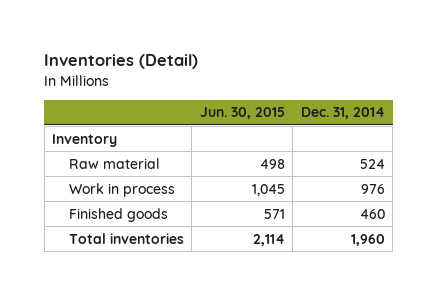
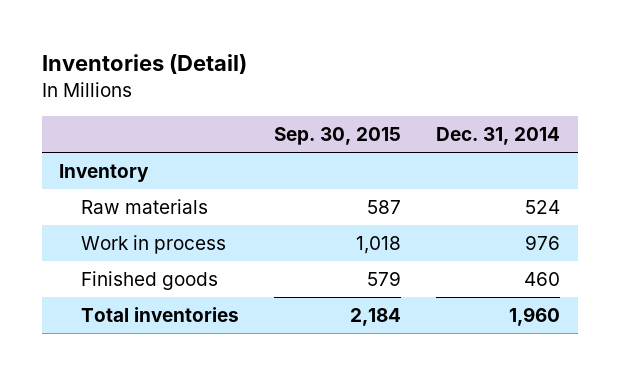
- | Jun. 30, 2015 | Dec. 31, 2014
+ | Sep. 30, 2015 | Dec. 31, 2014
- Raw material | 498 | 524
+ Raw materials | 587 | 524

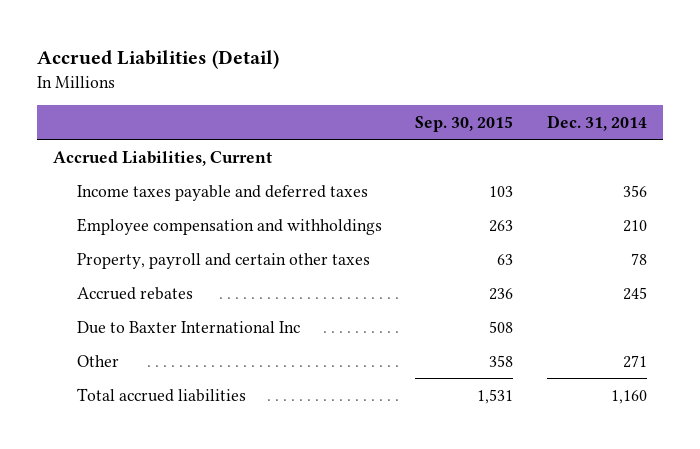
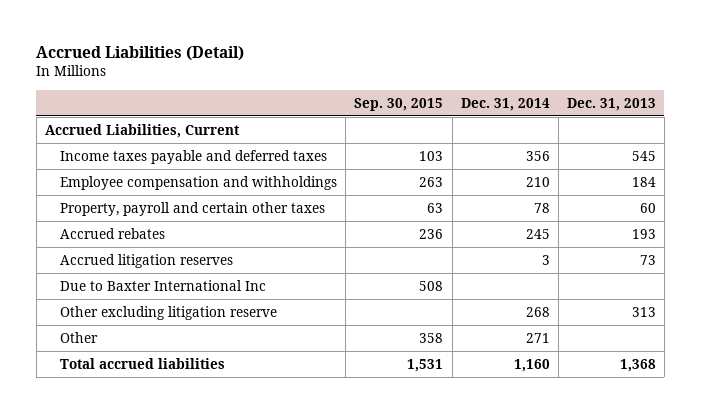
- | Sep. 30, 2015 | Dec. 31, 2014
+ | Sep. 30, 2015 | Dec. 31, 2014 | Dec. 31, 2013
+ Accrued litigation reserves | | 3 | 73
+ Other excluding litigation reserve | | 268 | 313

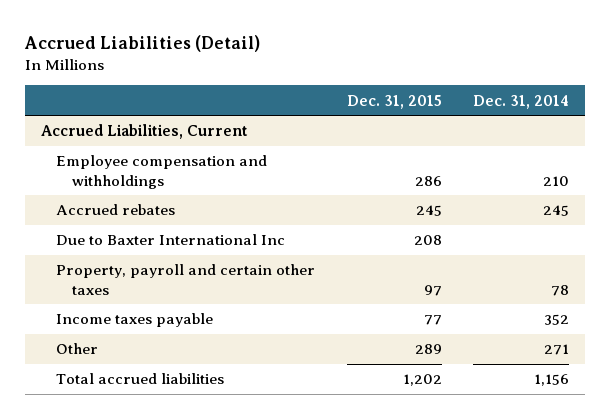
- | Sep. 30, 2015 | Dec. 31, 2014 | Dec. 31, 2013
+ | Dec. 31, 2015 | Dec. 31, 2014
- Income taxes payable and deferred taxes | 103 | 356 | 545
- Accrued litigation reserves | | 3 | 73
- Other excluding litigation reserve | | 268 | 313
moved down: Property, payroll and certain other taxes | 97 | 78
+ Income taxes payable | 77 | 352
- Total accrued liabilities | 1,531 | 1,160 | 1,368
+ Total accrued liabilities | 1,202 | 1,156

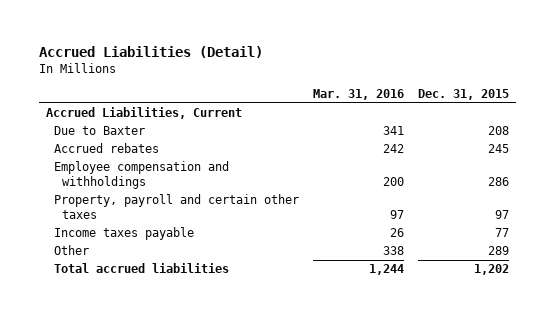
- | Dec. 31, 2015 | Dec. 31, 2014
+ | Mar. 31, 2016 | Dec. 31, 2015
+ Due to Baxter | 341 | 208
- Due to Baxter International Inc | 208 |
moved down: Employee compensation and withholdings | 200 | 286

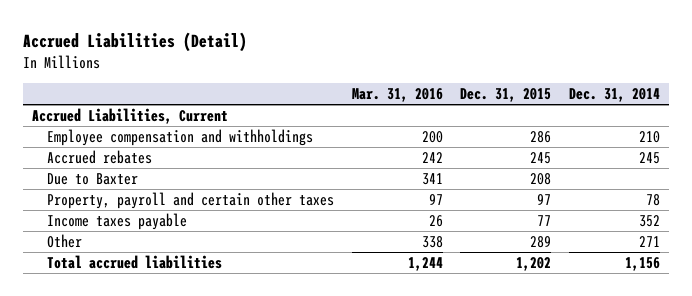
- | Mar. 31, 2016 | Dec. 31, 2015
+ | Mar. 31, 2016 | Dec. 31, 2015 | Dec. 31, 2014
moved down: Accrued rebates | 242 | 245 | 245
moved down: Due to Baxter | 341 | 208 |

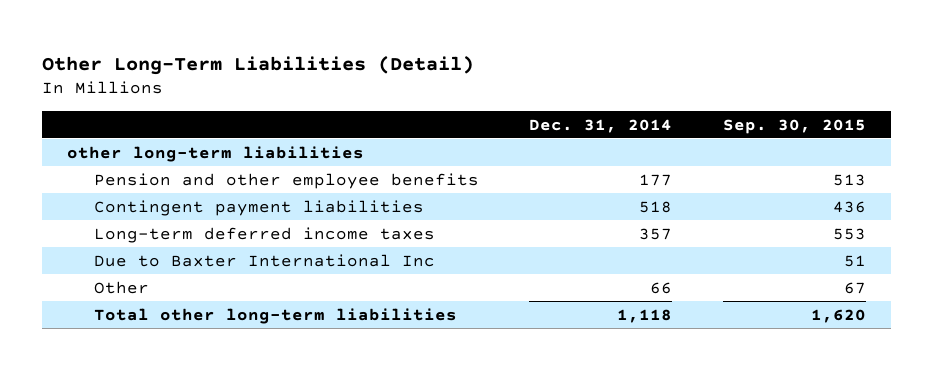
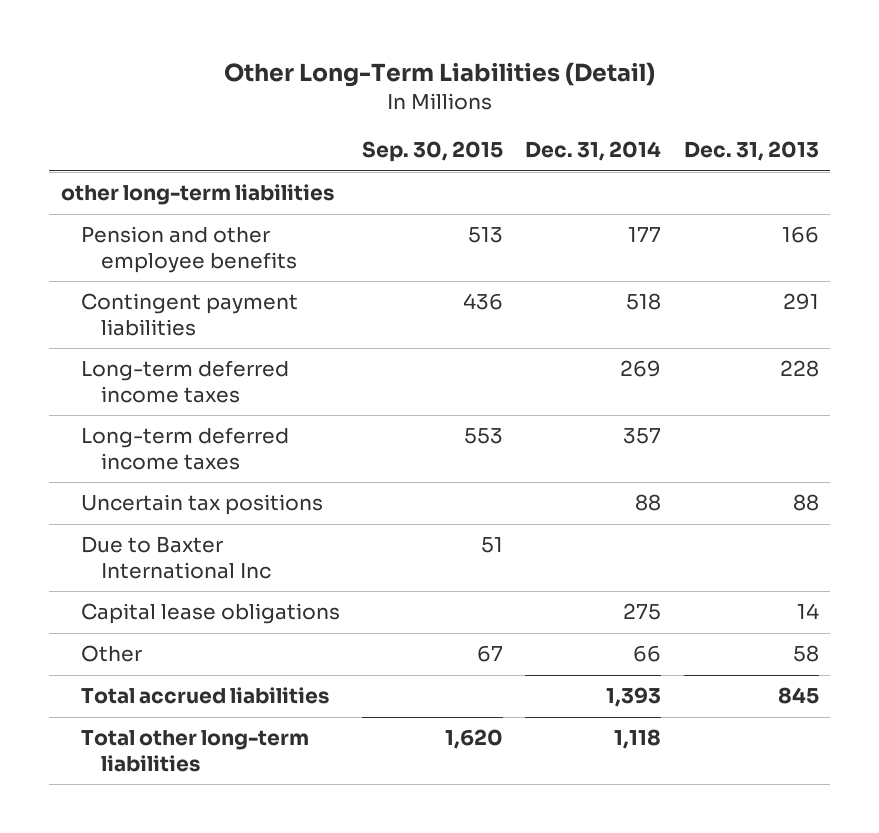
- | Dec. 31, 2014 | Sep. 30, 2015
+ | Sep. 30, 2015 | Dec. 31, 2014 | Dec. 31, 2013
+ Long-term deferred income taxes | | 269 | 228
+ Uncertain tax positions | | 88 | 88
+ Capital lease obligations | | 275 | 14
+ Total accrued liabilities | | 1,393 | 845

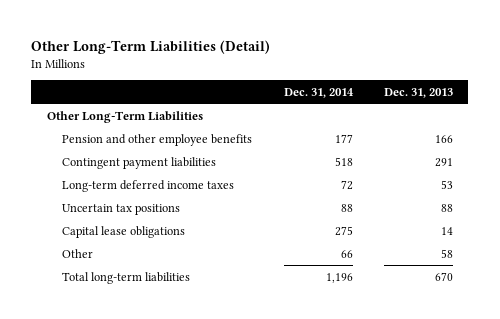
- | Sep. 30, 2015 | Dec. 31, 2014 | Dec. 31, 2013
+ | Dec. 31, 2014 | Dec. 31, 2013
- other long-term liabilities
+ Other Long-Term Liabilities
- Long-term deferred income taxes | | 269 | 228
- Long-term deferred income taxes | 553 | 357 |
+ Long-term deferred income taxes | 72 | 53
- Due to Baxter International Inc | 51 | |
- Total accrued liabilities | | 1,393 | 845
- Total other long-term liabilities | 1,620 | 1,118 |
+ Total long-term liabilities | 1,196 | 670

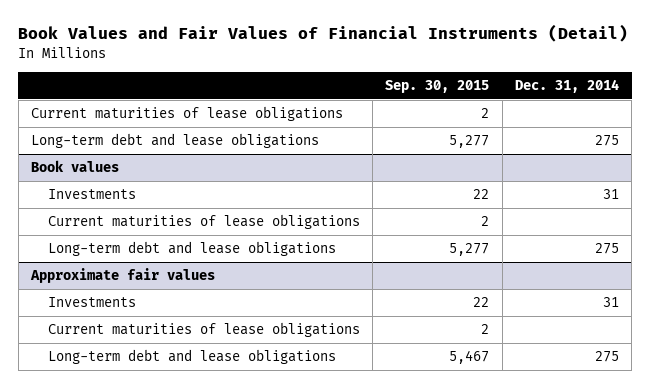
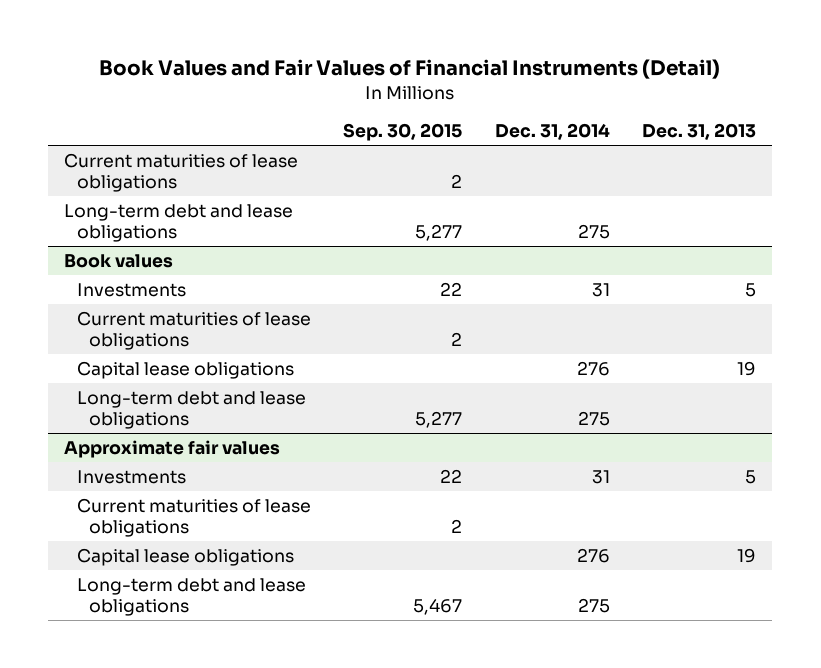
- | Sep. 30, 2015 | Dec. 31, 2014
+ | Sep. 30, 2015 | Dec. 31, 2014 | Dec. 31, 2013
@ Book values
+ Capital lease obligations | | 276 | 19
@ Approximate fair values
+ Capital lease obligations | | 276 | 19

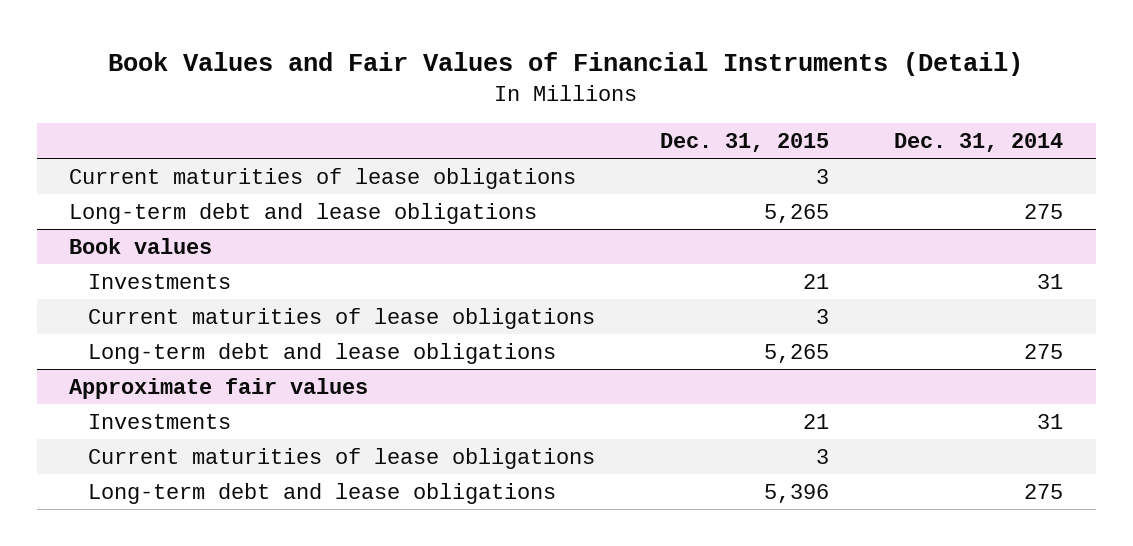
- | Sep. 30, 2015 | Dec. 31, 2014 | Dec. 31, 2013
+ | Dec. 31, 2015 | Dec. 31, 2014
@ Book values
- Capital lease obligations | | 276 | 19
@ Approximate fair values
- Capital lease obligations | | 276 | 19

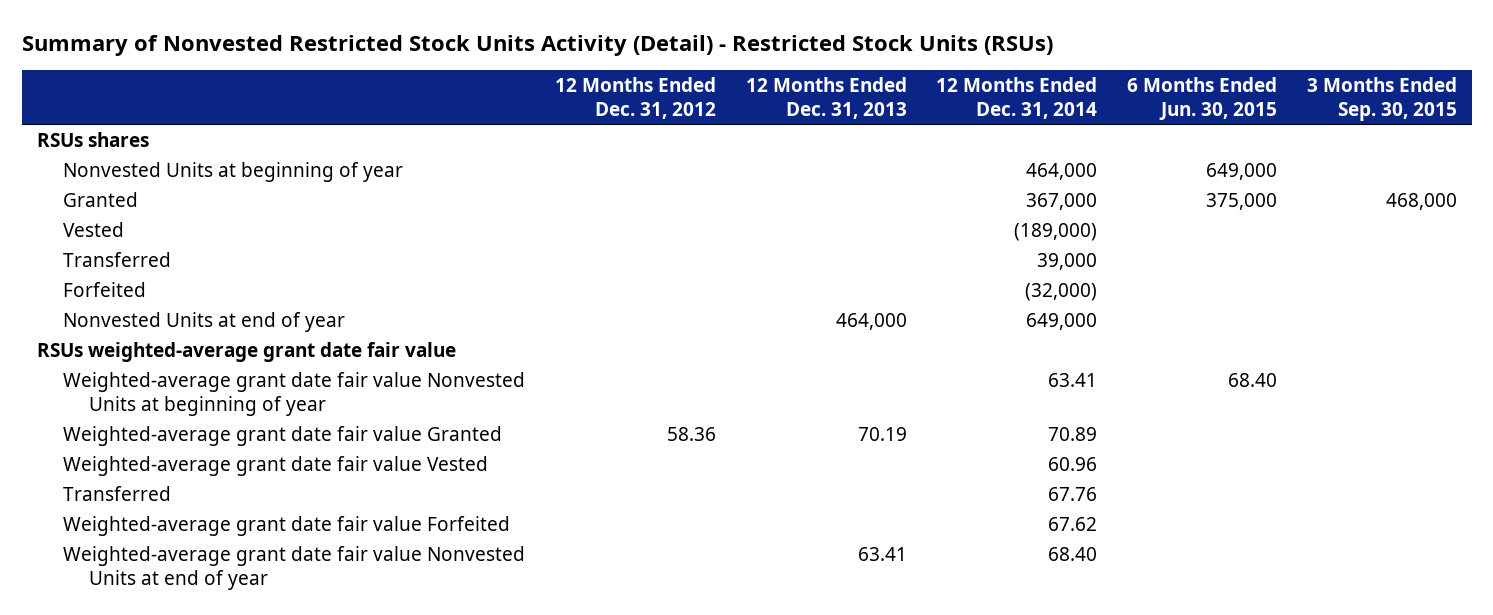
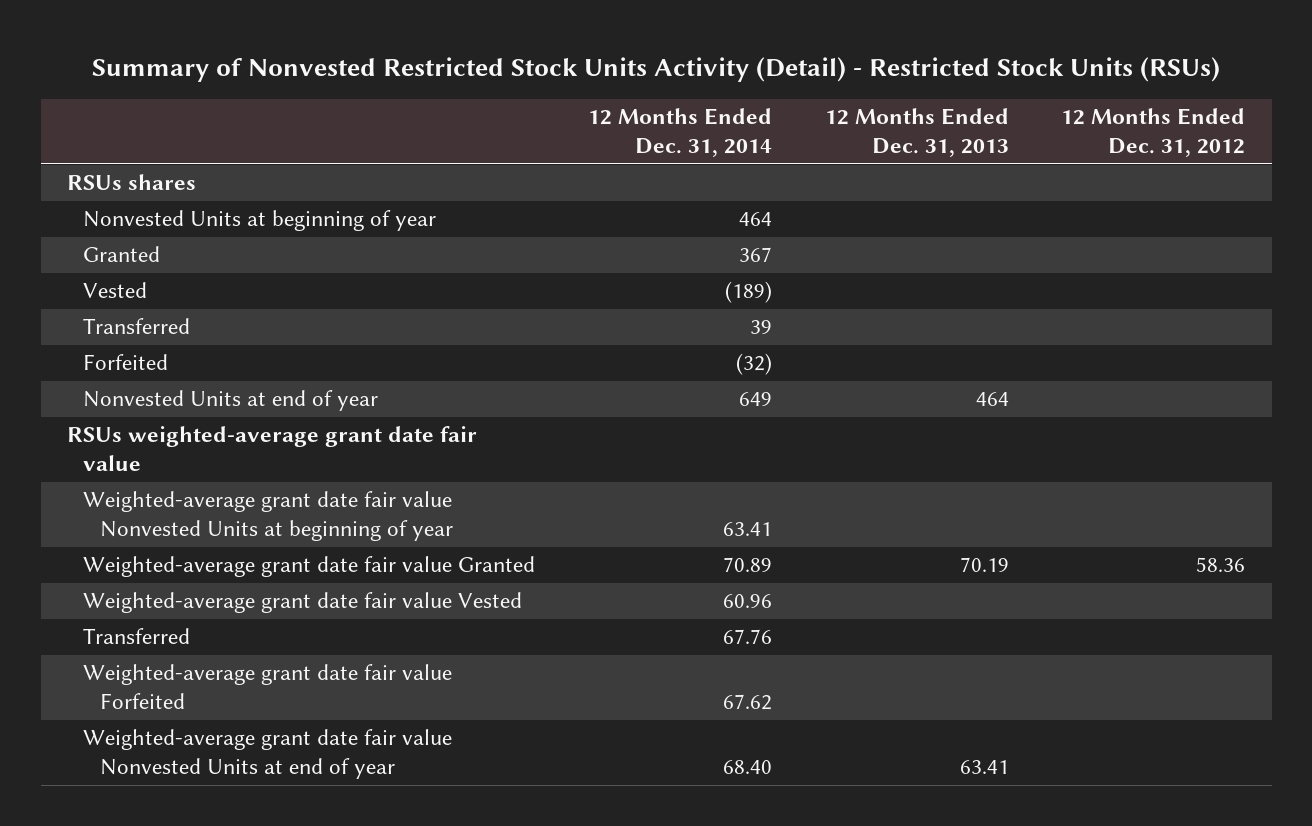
- | 12 Months Ended Dec. 31, 2012 | 12 Months Ended Dec. 31, 2013 | 12 Months Ended Dec. 31, 2014 | 6 Months Ended Jun. 30, 2015 | 3 Months Ended Sep. 30, 2015
+ | 12 Months Ended Dec. 31, 2014 | 12 Months Ended Dec. 31, 2013 | 12 Months Ended Dec. 31, 2012
- Nonvested Units at beginning of year | | | 464,000 | 649,000 |
- Granted | | | 367,000 | 375,000 | 468,000
- Vested | | | (189,000) | |
- Transferred | | | 39,000 | |
- Forfeited | | | (32,000) | |
- Nonvested Units at end of year | | 464,000 | 649,000 | |
+ Nonvested Units at beginning of year | 464 | |
+ Granted | 367 | |
+ Vested | (189) | |
+ Transferred | 39 | |
+ Forfeited | (32) | |
+ Nonvested Units at end of year | 649 | 464 |

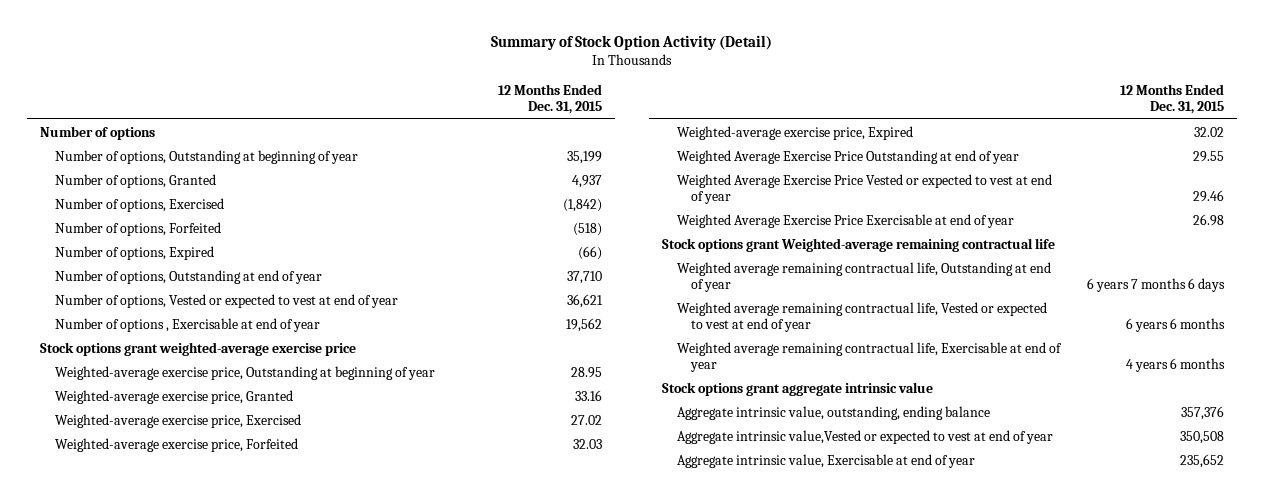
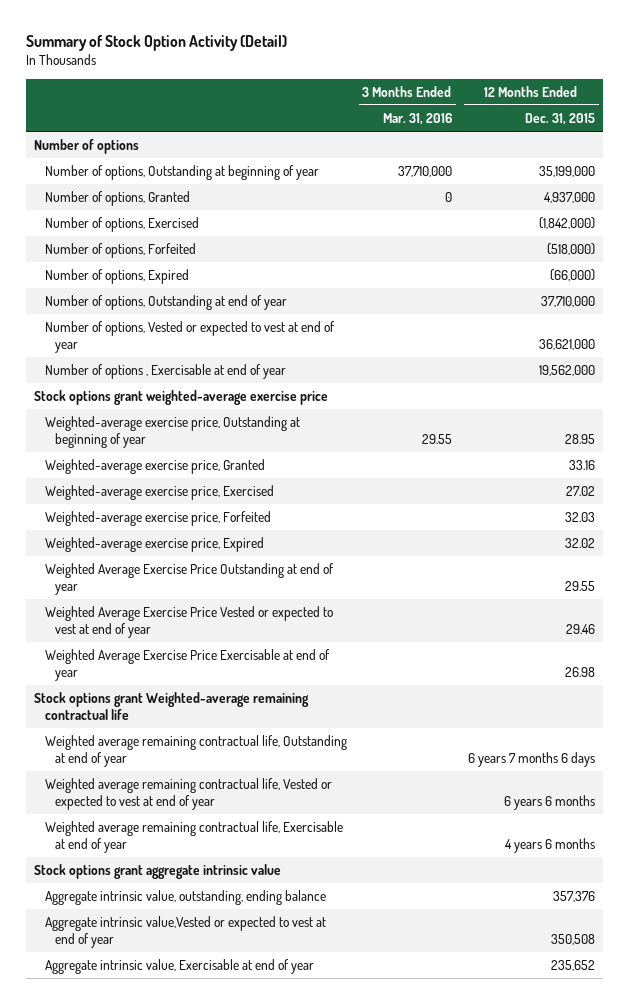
- | 12 Months Ended Dec. 31, 2015
+ | 3 Months Ended Mar. 31, 2016 | 12 Months Ended Dec. 31, 2015
- Number of options, Outstanding at beginning of year | 35,199
- Number of options, Granted | 4,937
- Number of options, Exercised | (1,842)
- Number of options, Forfeited | (518)
- Number of options, Expired | (66)
- Number of options, Outstanding at end of year | 37,710
- Number of options, Vested or expected to vest at end of year | 36,621
- Number of options , Exercisable at end of year | 19,562
+ Number of options, Outstanding at beginning of year | 37,710,000 | 35,199,000
+ Number of options, Granted | 0 | 4,937,000
+ Number of options, Exercised | | (1,842,000)
+ Number of options, Forfeited | | (518,000)
+ Number of options, Expired | | (66,000)
+ Number of options, Outstanding at end of year | | 37,710,000
+ Number of options, Vested or expected to vest at end of year | | 36,621,000
+ Number of options , Exercisable at end of year | | 19,562,000

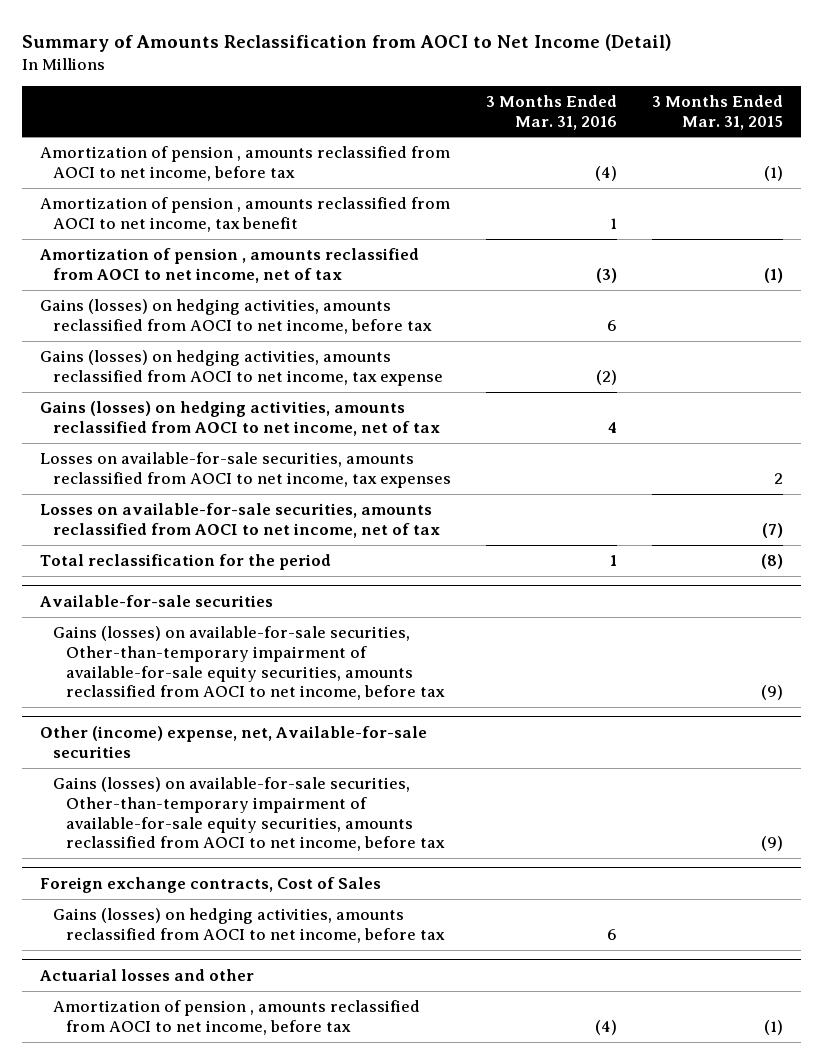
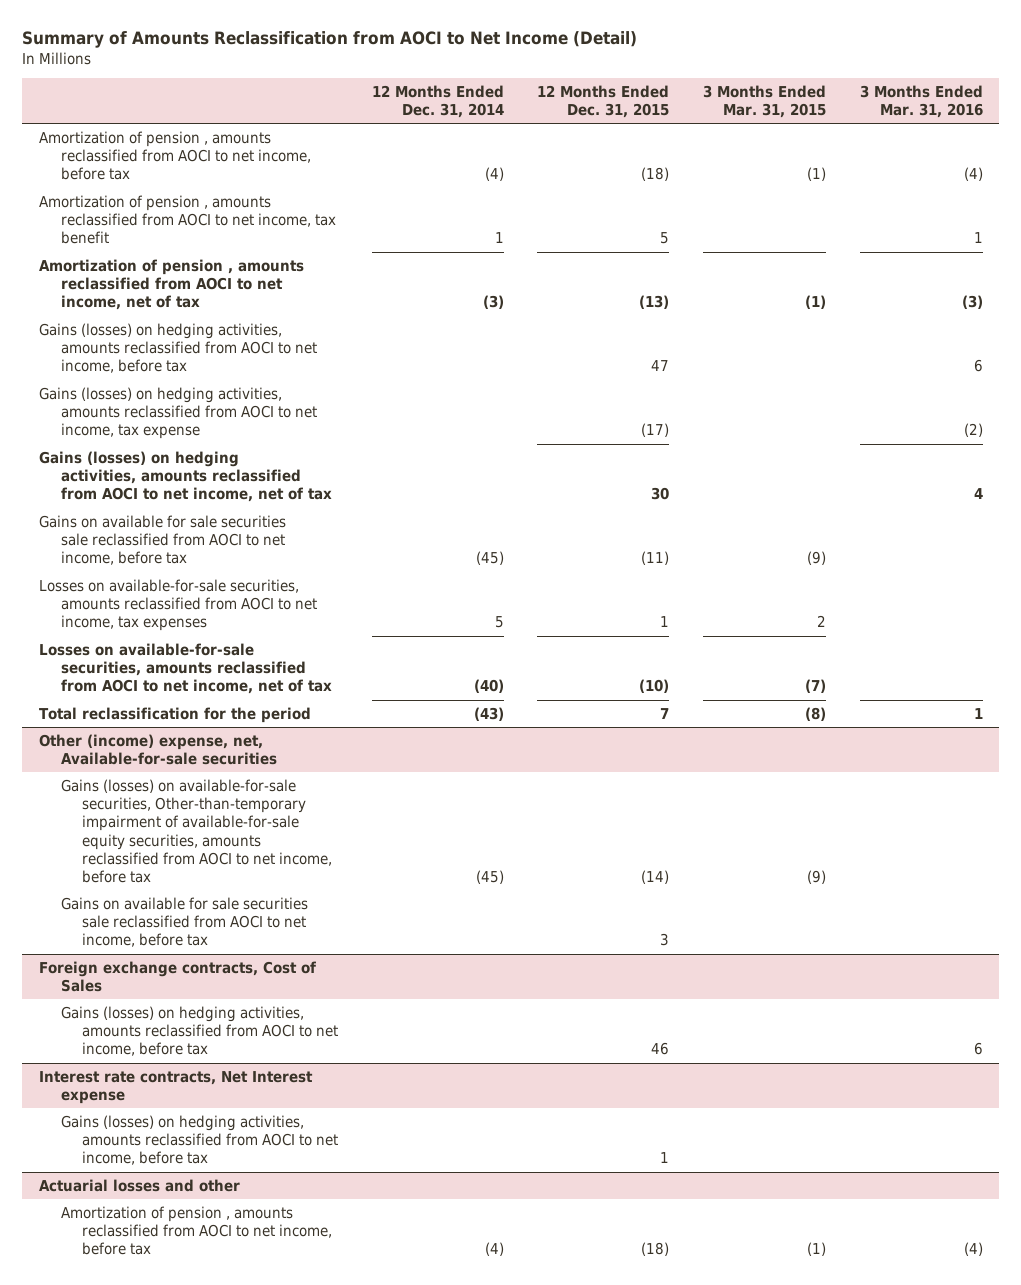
- | 3 Months Ended Mar. 31, 2016 | 3 Months Ended Mar. 31, 2015
+ | 12 Months Ended Dec. 31, 2014 | 12 Months Ended Dec. 31, 2015 | 3 Months Ended Mar. 31, 2015 | 3 Months Ended Mar. 31, 2016
+ Gains on available for sale securities sale reclassified from AOCI to net income, before tax | (45) | (11) | (9) |
- Available-for-sale securities
- Gains (losses) on available-for-sale securities, Other-than-temporary impairment of available-for-sale equity securities, amounts reclassified from AOCI to net income, before tax | | (9)
@ Other (income) expense, net, Available-for-sale securities
+ Gains on available for sale securities sale reclassified from AOCI to net income, before tax | | 3 | |
+ Interest rate contracts, Net Interest expense
+ Gains (losses) on hedging activities, amounts reclassified from AOCI to net income, before tax | | 1 | |

